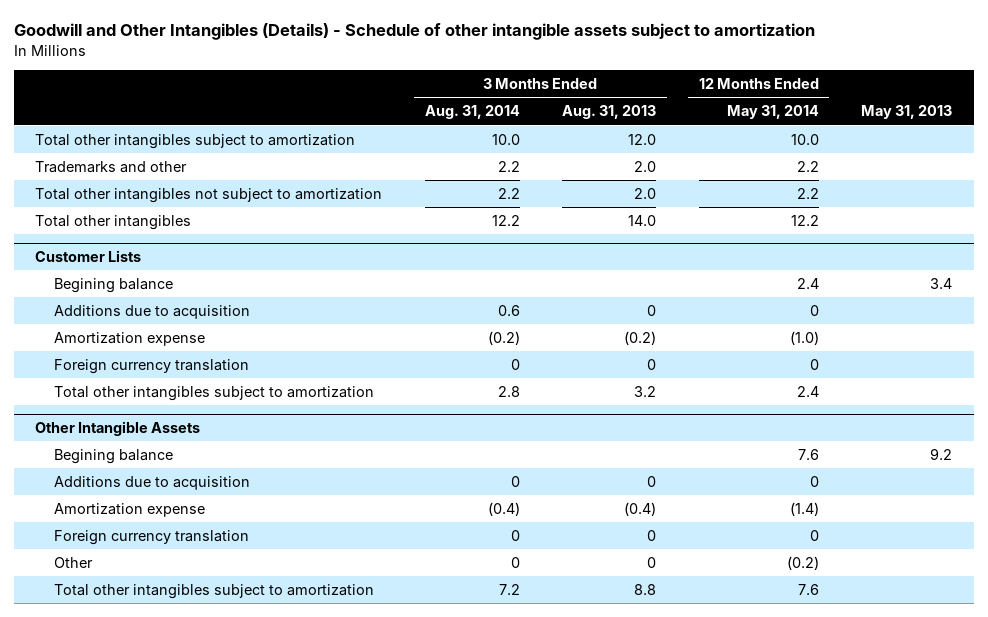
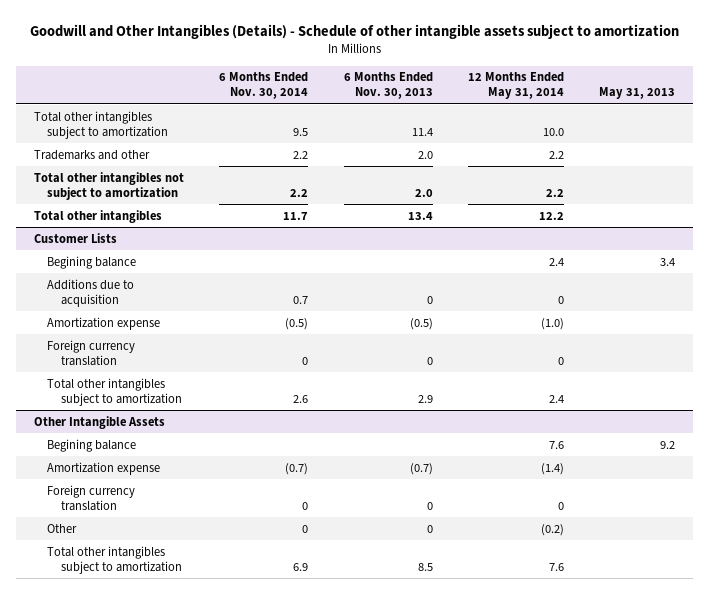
- | 3 Months Ended Aug. 31, 2014 | 3 Months Ended Aug. 31, 2013 | 12 Months Ended May 31, 2014 | May 31, 2013
+ | 6 Months Ended Nov. 30, 2014 | 6 Months Ended Nov. 30, 2013 | 12 Months Ended May 31, 2014 | May 31, 2013
@ Other Intangible Assets
- Additions due to acquisition | 0 | 0 | 0 |

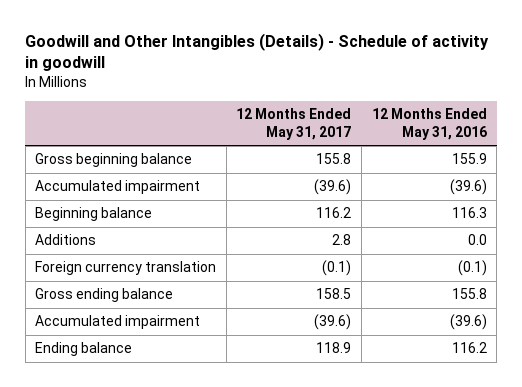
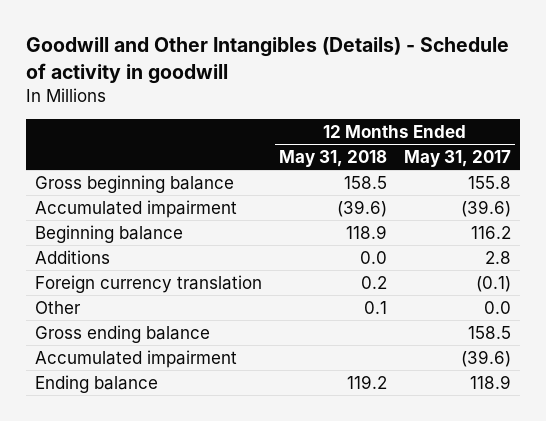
- | 12 Months Ended May 31, 2017 | 12 Months Ended May 31, 2016
+ | 12 Months Ended May 31, 2018 | 12 Months Ended May 31, 2017
+ Other | 0.1 | 0.0

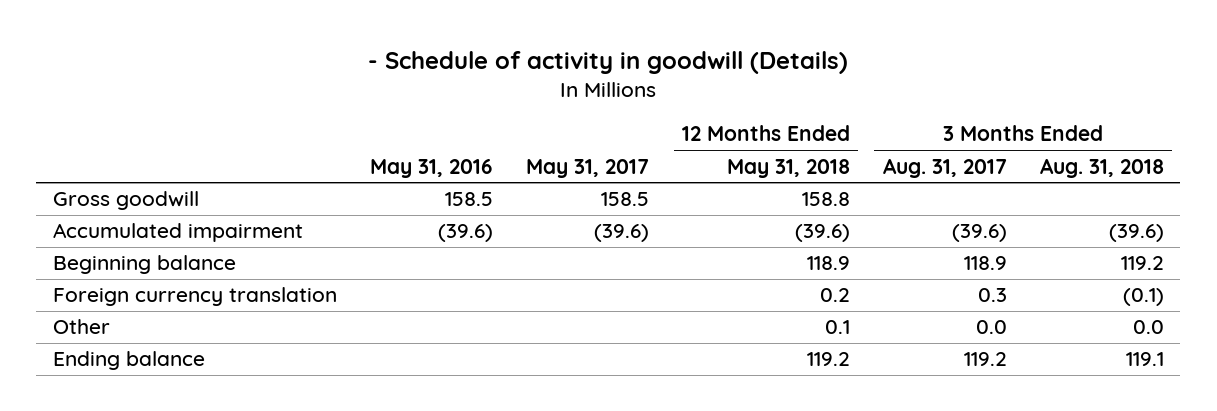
- Goodwill and Other Intangibles (Details) - Schedule of activity in goodwill
+ - Schedule of activity in goodwill (Details)
- | 12 Months Ended May 31, 2018 | 12 Months Ended May 31, 2017
+ | May 31, 2016 | May 31, 2017 | 12 Months Ended May 31, 2018 | 3 Months Ended Aug. 31, 2017 | 3 Months Ended Aug. 31, 2018
- Gross beginning balance | 158.5 | 155.8
+ Gross goodwill | 158.5 | 158.5 | 158.8 | |
- Additions | 0.0 | 2.8
- Gross ending balance | | 158.5
- Accumulated impairment | | (39.6)

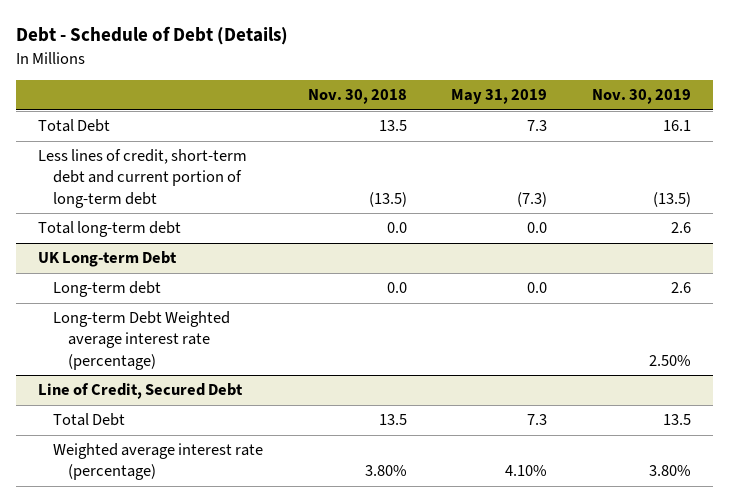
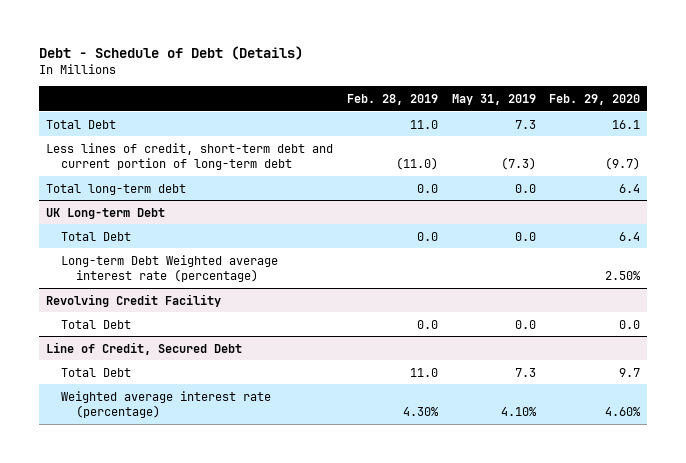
- | Nov. 30, 2018 | May 31, 2019 | Nov. 30, 2019
+ | Feb. 28, 2019 | May 31, 2019 | Feb. 29, 2020
@ UK Long-term Debt
- Long-term debt | 0.0 | 0.0 | 2.6
+ Total Debt | 0.0 | 0.0 | 6.4
+ Revolving Credit Facility
+ Total Debt | 0.0 | 0.0 | 0.0

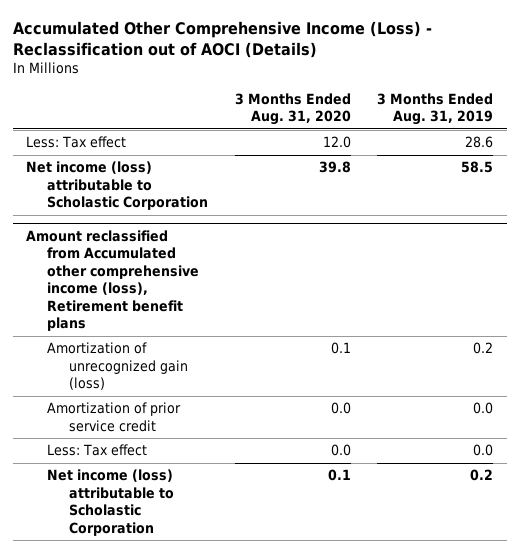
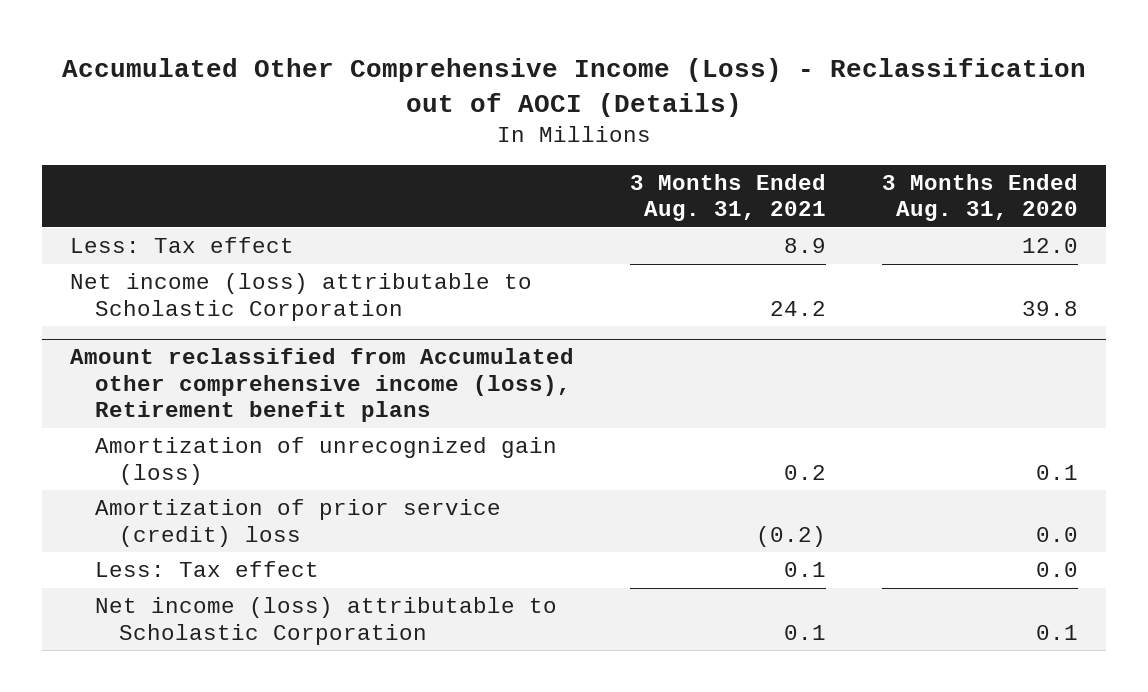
- | 3 Months Ended Aug. 31, 2020 | 3 Months Ended Aug. 31, 2019
+ | 3 Months Ended Aug. 31, 2021 | 3 Months Ended Aug. 31, 2020
@ Amount reclassified from Accumulated other comprehensive income (loss), Retirement benefit plans
- Amortization of prior service credit | 0.0 | 0.0
+ Amortization of prior service (credit) loss | (0.2) | 0.0

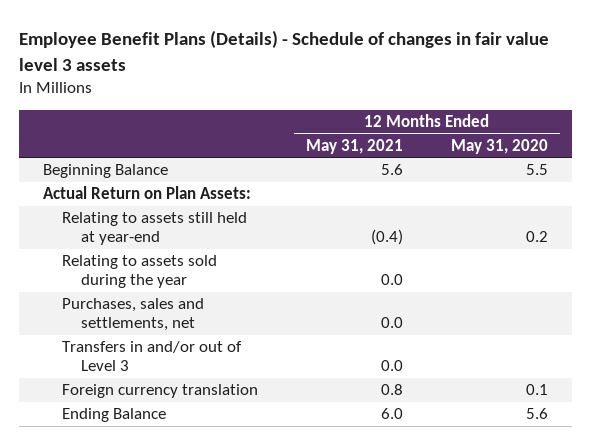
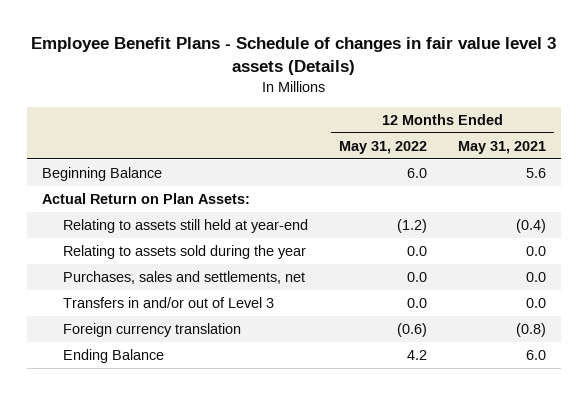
- Employee Benefit Plans (Details) - Schedule of changes in fair value level 3 assets
+ Employee Benefit Plans - Schedule of changes in fair value level 3 assets (Details)
- | 12 Months Ended May 31, 2021 | 12 Months Ended May 31, 2020
+ | 12 Months Ended May 31, 2022 | 12 Months Ended May 31, 2021
- Foreign currency translation | 0.8 | 0.1
+ Foreign currency translation | (0.6) | (0.8)

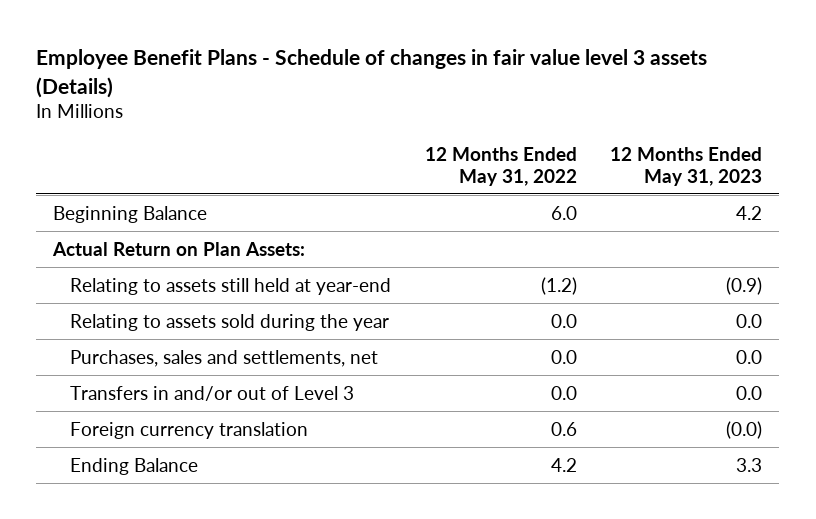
- | 12 Months Ended May 31, 2022 | 12 Months Ended May 31, 2021
+ | 12 Months Ended May 31, 2022 | 12 Months Ended May 31, 2023
- Foreign currency translation | (0.6) | (0.8)
+ Foreign currency translation | 0.6 | (0.0)

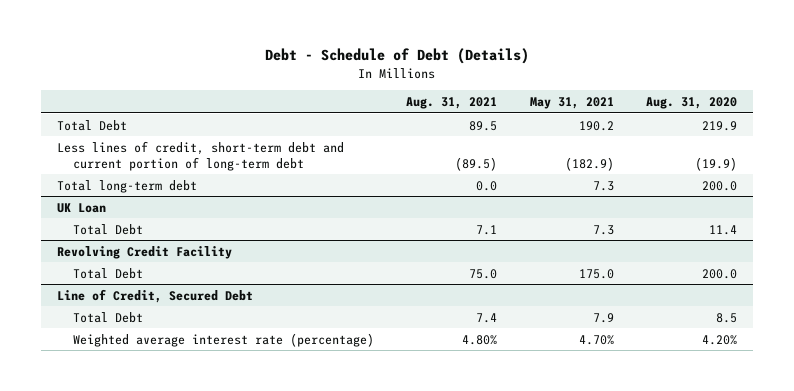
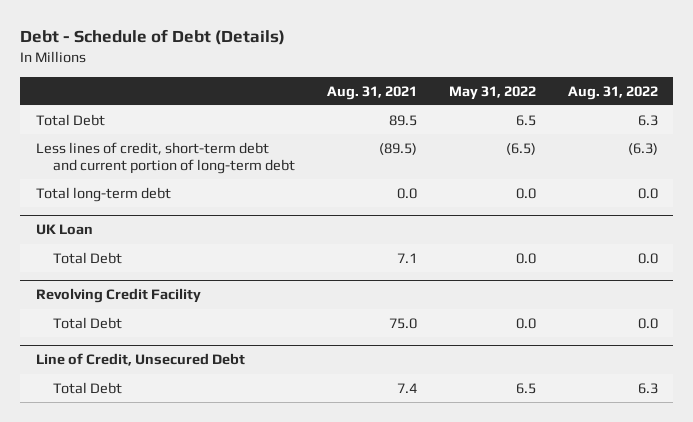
- | Aug. 31, 2021 | May 31, 2021 | Aug. 31, 2020
+ | Aug. 31, 2021 | May 31, 2022 | Aug. 31, 2022
- Line of Credit, Secured Debt
+ Line of Credit, Unsecured Debt
- Weighted average interest rate (percentage) | 4.80% | 4.70% | 4.20%

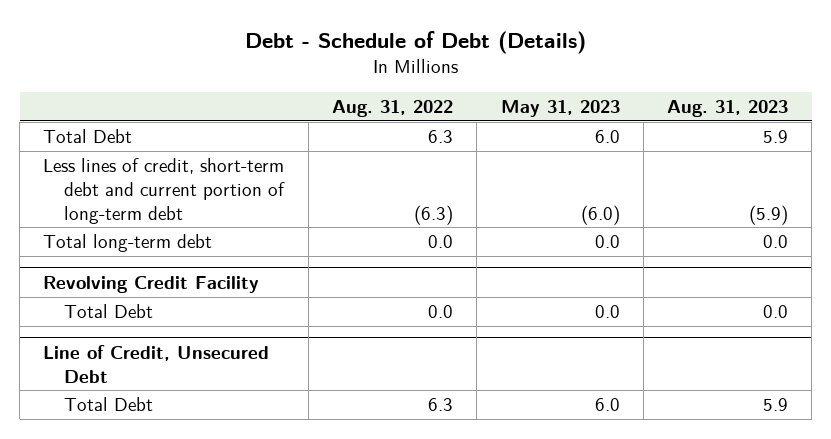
- | Aug. 31, 2021 | May 31, 2022 | Aug. 31, 2022
+ | Aug. 31, 2022 | May 31, 2023 | Aug. 31, 2023
- UK Loan
- Total Debt | 7.1 | 0.0 | 0.0

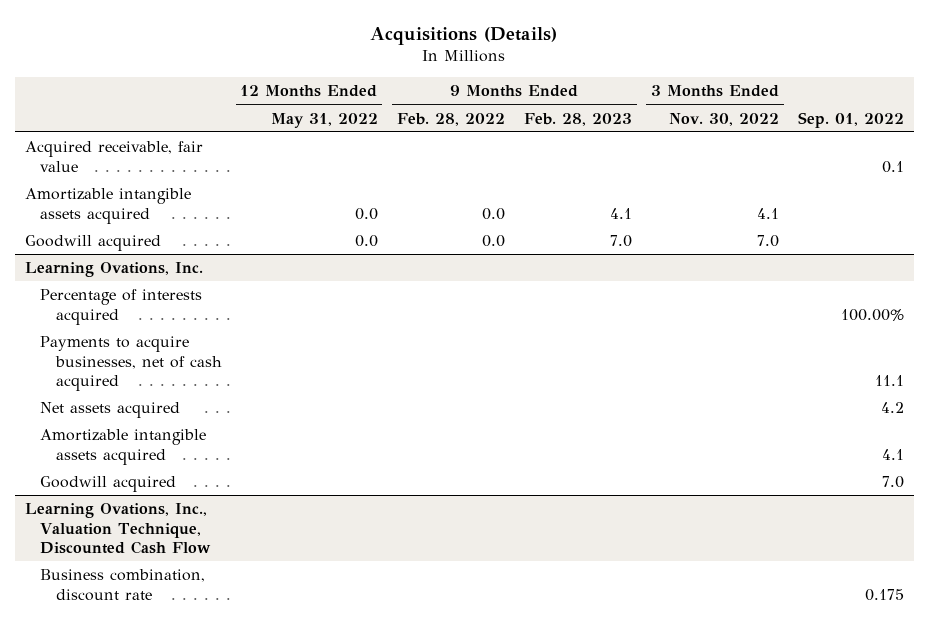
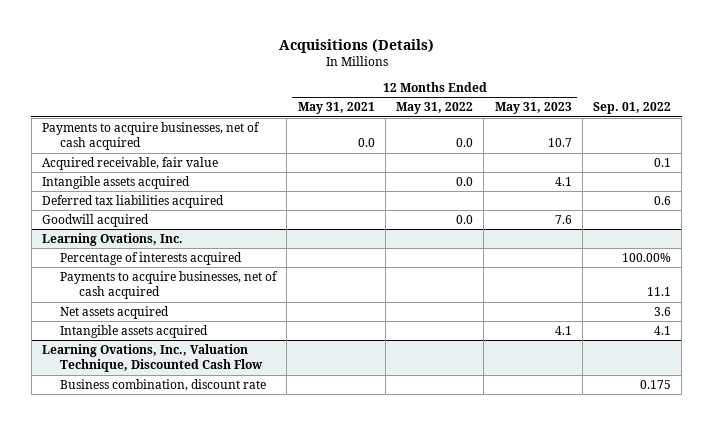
- | 12 Months Ended May 31, 2022 | 9 Months Ended Feb. 28, 2022 | 9 Months Ended Feb. 28, 2023 | 3 Months Ended Nov. 30, 2022 | Sep. 01, 2022
+ | 12 Months Ended May 31, 2021 | 12 Months Ended May 31, 2022 | 12 Months Ended May 31, 2023 | Sep. 01, 2022
+ Payments to acquire businesses, net of cash acquired | 0.0 | 0.0 | 10.7 |
- Amortizable intangible assets acquired | 0.0 | 0.0 | 4.1 | 4.1 |
+ Intangible assets acquired | | 0.0 | 4.1 |
+ Deferred tax liabilities acquired | | | | 0.6
@ Learning Ovations, Inc.
- Net assets acquired | | | | | 4.2
- Amortizable intangible assets acquired | | | | | 4.1
- Goodwill acquired | | | | | 7.0
+ Net assets acquired | | | | 3.6
+ Intangible assets acquired | | | 4.1 | 4.1

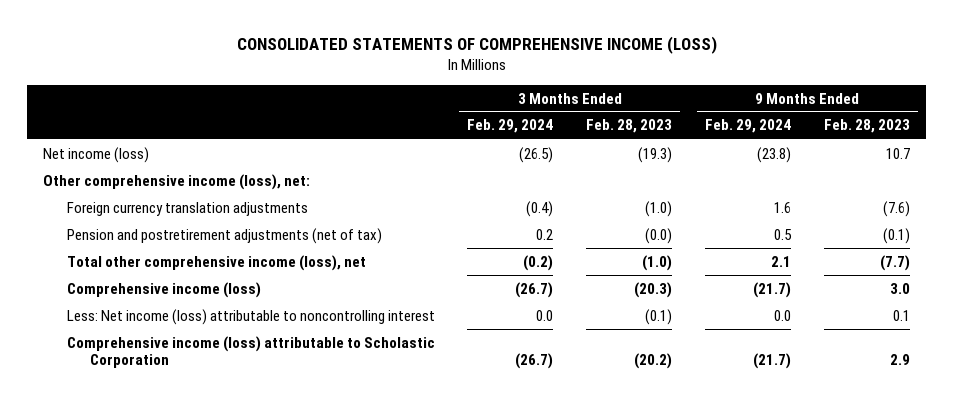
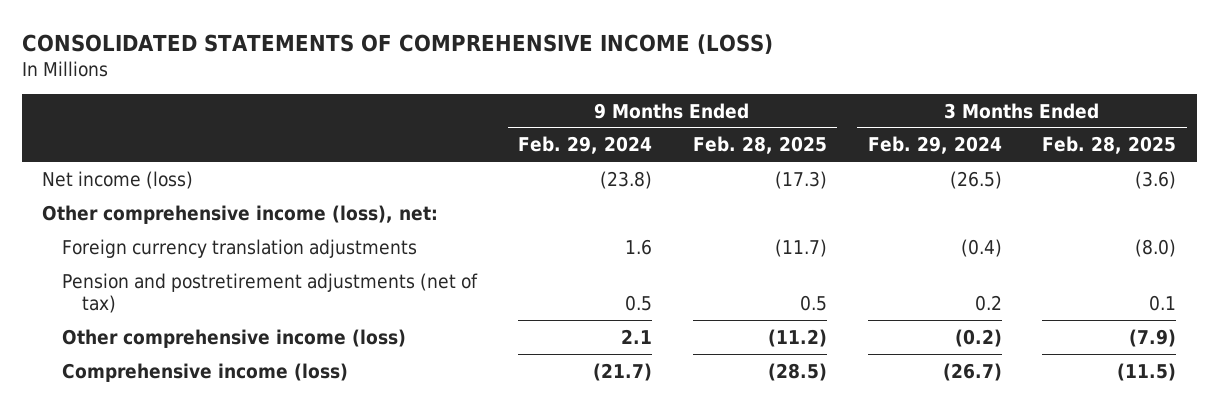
- | 3 Months Ended Feb. 29, 2024 | 3 Months Ended Feb. 28, 2023 | 9 Months Ended Feb. 29, 2024 | 9 Months Ended Feb. 28, 2023
+ | 9 Months Ended Feb. 29, 2024 | 9 Months Ended Feb. 28, 2025 | 3 Months Ended Feb. 29, 2024 | 3 Months Ended Feb. 28, 2025
- Total other comprehensive income (loss), net | (0.2) | (1.0) | 2.1 | (7.7)
+ Other comprehensive income (loss) | 2.1 | (11.2) | (0.2) | (7.9)
- Less: Net income (loss) attributable to noncontrolling interest | 0.0 | (0.1) | 0.0 | 0.1
- Comprehensive income (loss) attributable to Scholastic Corporation | (26.7) | (20.2) | (21.7) | 2.9

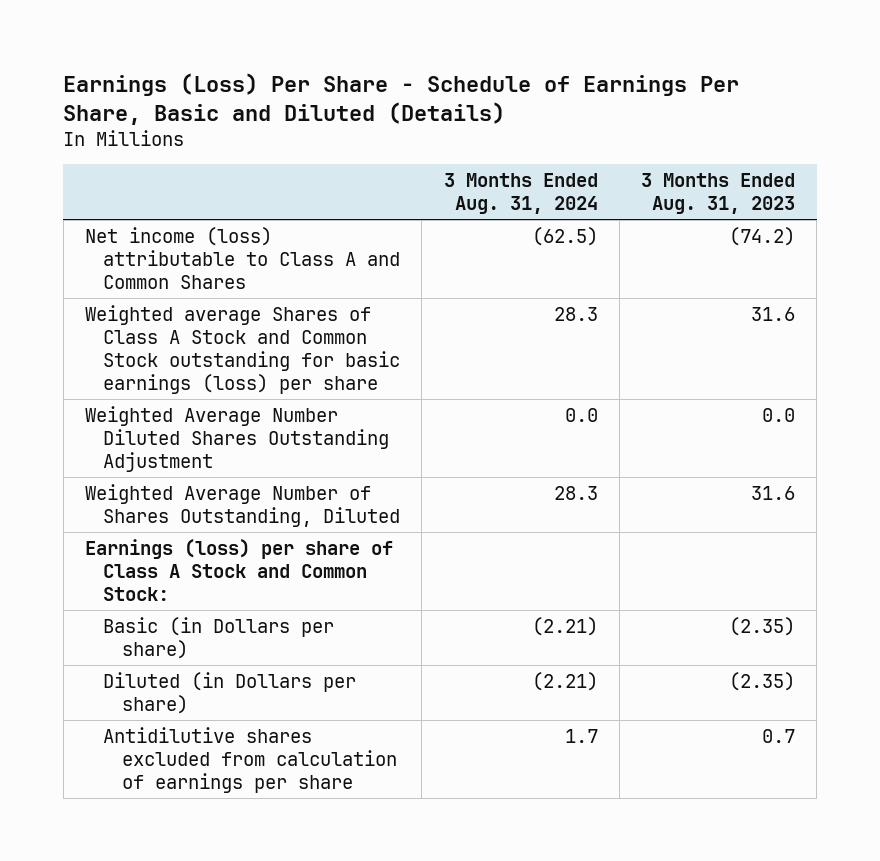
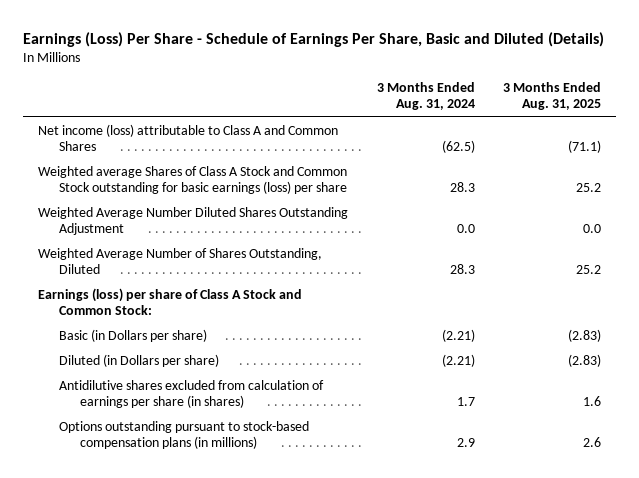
- | 3 Months Ended Aug. 31, 2024 | 3 Months Ended Aug. 31, 2023
+ | 3 Months Ended Aug. 31, 2024 | 3 Months Ended Aug. 31, 2025
- Antidilutive shares excluded from calculation of earnings per share | 1.7 | 0.7
+ Antidilutive shares excluded from calculation of earnings per share (in shares) | 1.7 | 1.6
+ Options outstanding pursuant to stock-based compensation plans (in millions) | 2.9 | 2.6

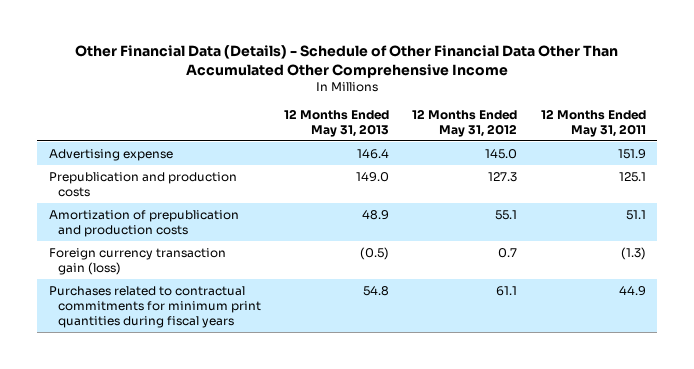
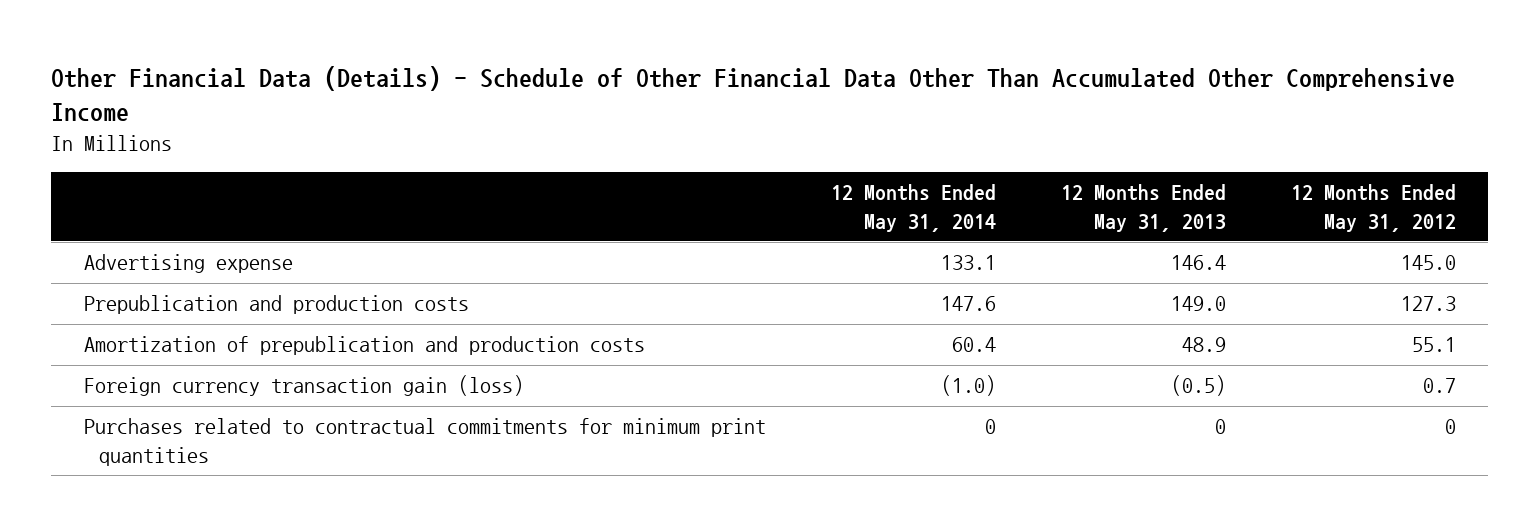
- | 12 Months Ended May 31, 2013 | 12 Months Ended May 31, 2012 | 12 Months Ended May 31, 2011
+ | 12 Months Ended May 31, 2014 | 12 Months Ended May 31, 2013 | 12 Months Ended May 31, 2012
- Purchases related to contractual commitments for minimum print quantities during fiscal years | 54.8 | 61.1 | 44.9
+ Purchases related to contractual commitments for minimum print quantities | 0 | 0 | 0

